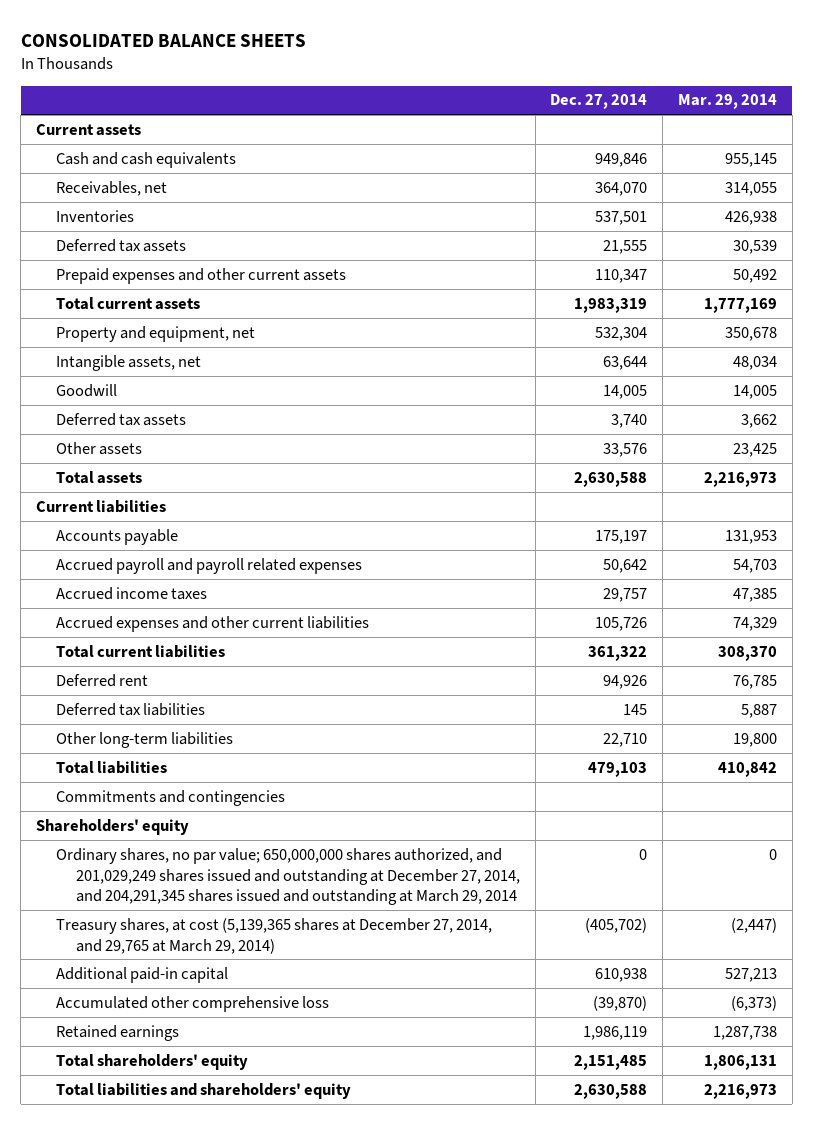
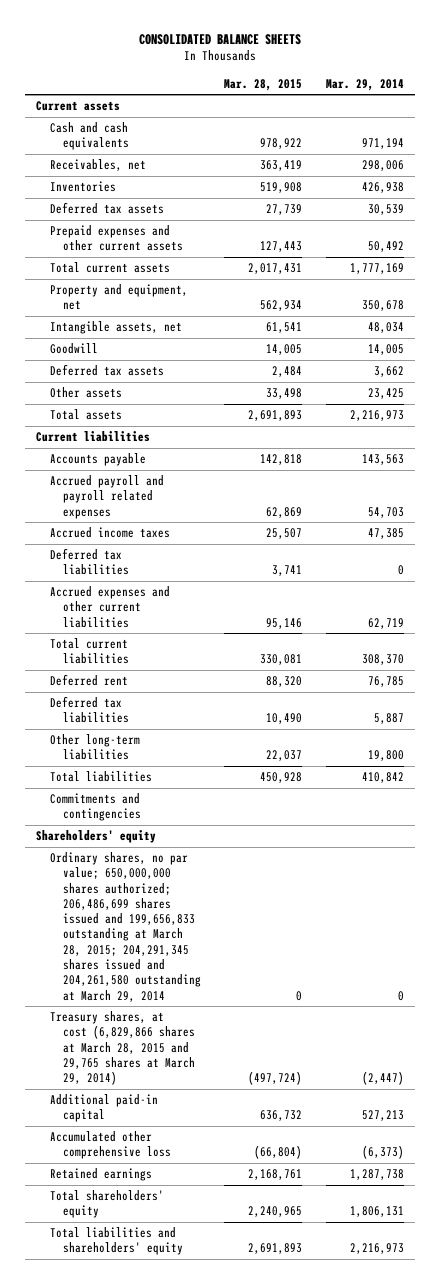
- | Dec. 27, 2014 | Mar. 29, 2014
+ | Mar. 28, 2015 | Mar. 29, 2014
- Cash and cash equivalents | 949,846 | 955,145
- Receivables, net | 364,070 | 314,055
+ Cash and cash equivalents | 978,922 | 971,194
+ Receivables, net | 363,419 | 298,006
- Accounts payable | 175,197 | 131,953
+ Accounts payable | 142,818 | 143,563
- Accrued expenses and other current liabilities | 105,726 | 74,329
+ Deferred tax liabilities | 3,741 | 0
+ Accrued expenses and other current liabilities | 95,146 | 62,719
- Ordinary shares, no par value; 650,000,000 shares authorized, and 201,029,249 shares issued and outstanding at December 27, 2014, and 204,291,345 shares issued and outstanding at March 29, 2014 | 0 | 0
- Treasury shares, at cost (5,139,365 shares at December 27, 2014, and 29,765 at March 29, 2014) | (405,702) | (2,447)
+ Ordinary shares, no par value; 650,000,000 shares authorized; 206,486,699 shares issued and 199,656,833 outstanding at March 28, 2015; 204,291,345 shares issued and 204,261,580 outstanding at March 29, 2014 | 0 | 0
+ Treasury shares, at cost (6,829,866 shares at March 28, 2015 and 29,765 shares at March 29, 2014) | (497,724) | (2,447)

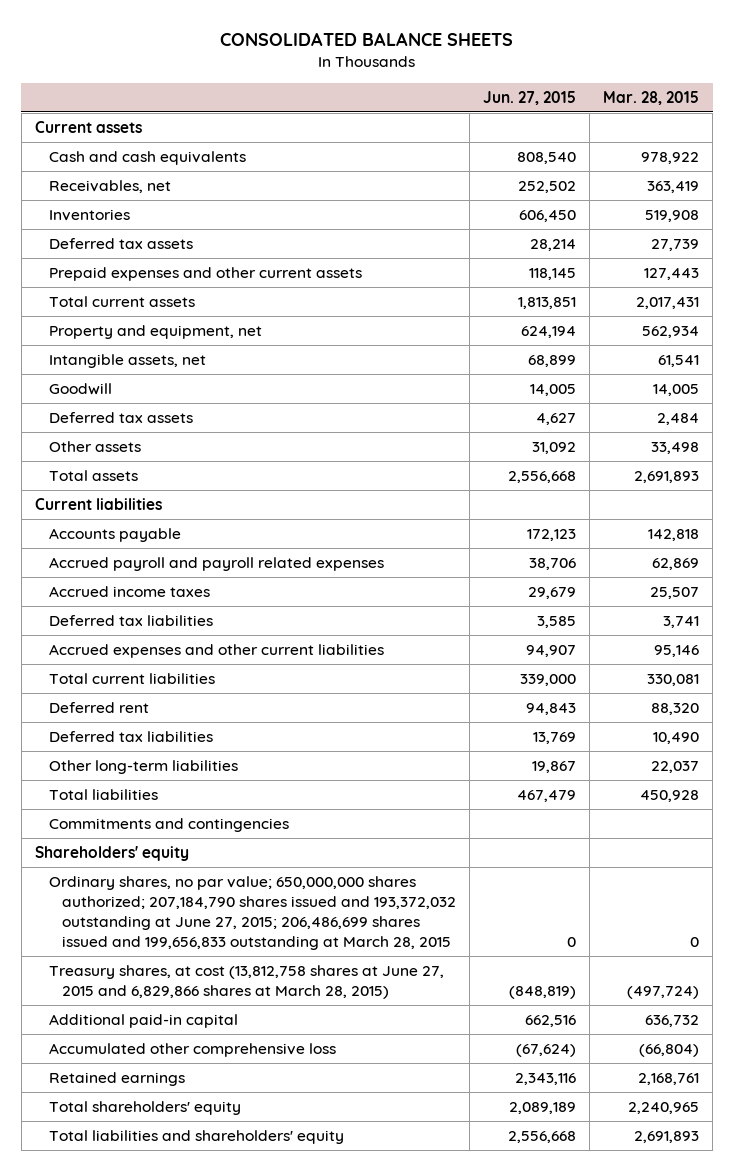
- | Mar. 28, 2015 | Mar. 29, 2014
+ | Jun. 27, 2015 | Mar. 28, 2015
- Ordinary shares, no par value; 650,000,000 shares authorized; 206,486,699 shares issued and 199,656,833 outstanding at March 28, 2015; 204,291,345 shares issued and 204,261,580 outstanding at March 29, 2014 | 0 | 0
- Treasury shares, at cost (6,829,866 shares at March 28, 2015 and 29,765 shares at March 29, 2014) | (497,724) | (2,447)
+ Ordinary shares, no par value; 650,000,000 shares authorized; 207,184,790 shares issued and 193,372,032 outstanding at June 27, 2015; 206,486,699 shares issued and 199,656,833 outstanding at March 28, 2015 | 0 | 0
+ Treasury shares, at cost (13,812,758 shares at June 27, 2015 and 6,829,866 shares at March 28, 2015) | (848,819) | (497,724)

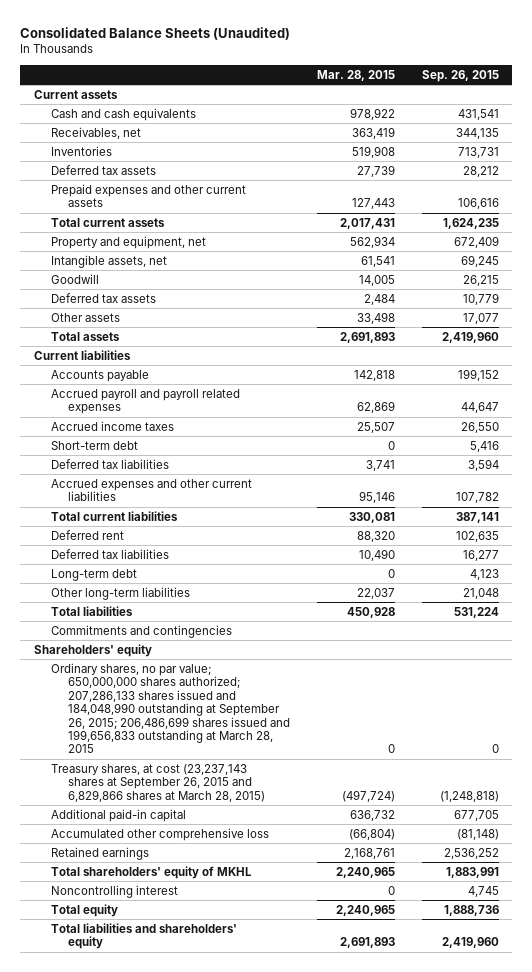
- CONSOLIDATED BALANCE SHEETS
+ Consolidated Balance Sheets (Unaudited)
- | Jun. 27, 2015 | Mar. 28, 2015
+ | Mar. 28, 2015 | Sep. 26, 2015
+ Short-term debt | 0 | 5,416
+ Long-term debt | 0 | 4,123
- Ordinary shares, no par value; 650,000,000 shares authorized; 207,184,790 shares issued and 193,372,032 outstanding at June 27, 2015; 206,486,699 shares issued and 199,656,833 outstanding at March 28, 2015 | 0 | 0
- Treasury shares, at cost (13,812,758 shares at June 27, 2015 and 6,829,866 shares at March 28, 2015) | (848,819) | (497,724)
+ Ordinary shares, no par value; 650,000,000 shares authorized; 207,286,133 shares issued and 184,048,990 outstanding at September 26, 2015; 206,486,699 shares issued and 199,656,833 outstanding at March 28, 2015 | 0 | 0
+ Treasury shares, at cost (23,237,143 shares at September 26, 2015 and 6,829,866 shares at March 28, 2015) | (497,724) | (1,248,818)
- Total shareholders' equity | 2,089,189 | 2,240,965
+ Total shareholders' equity of MKHL | 2,240,965 | 1,883,991
+ Noncontrolling interest | 0 | 4,745
+ Total equity | 2,240,965 | 1,888,736

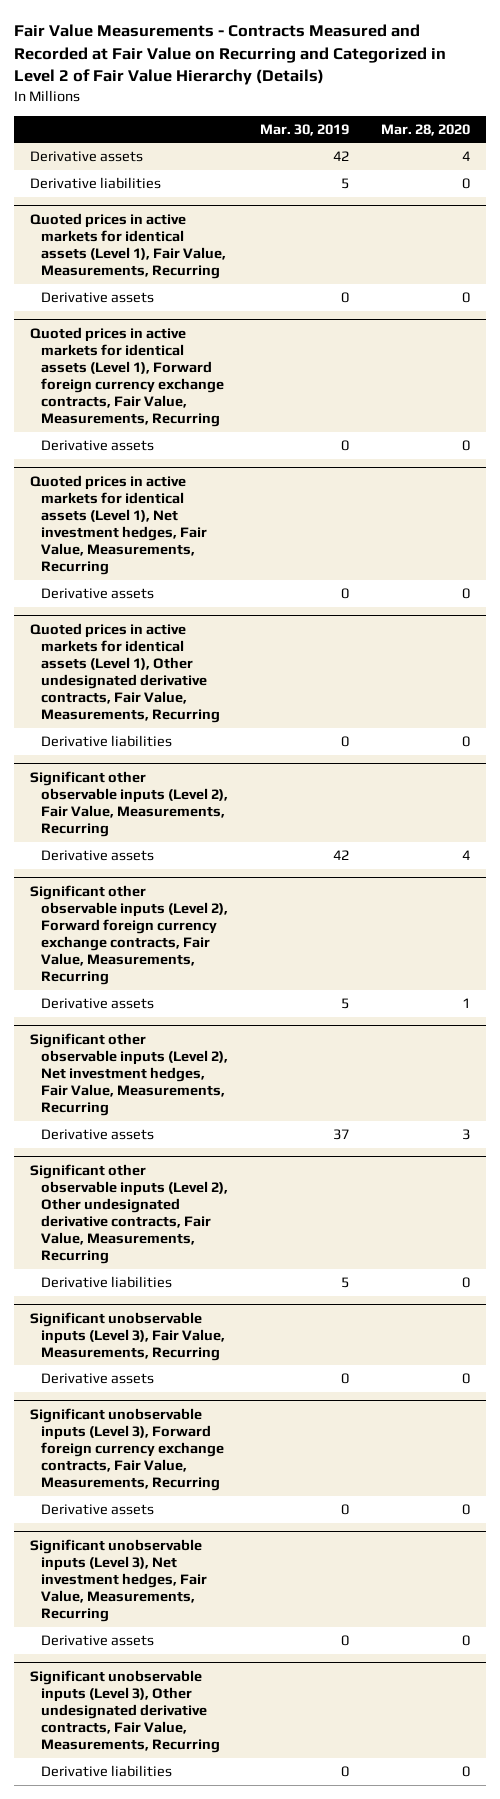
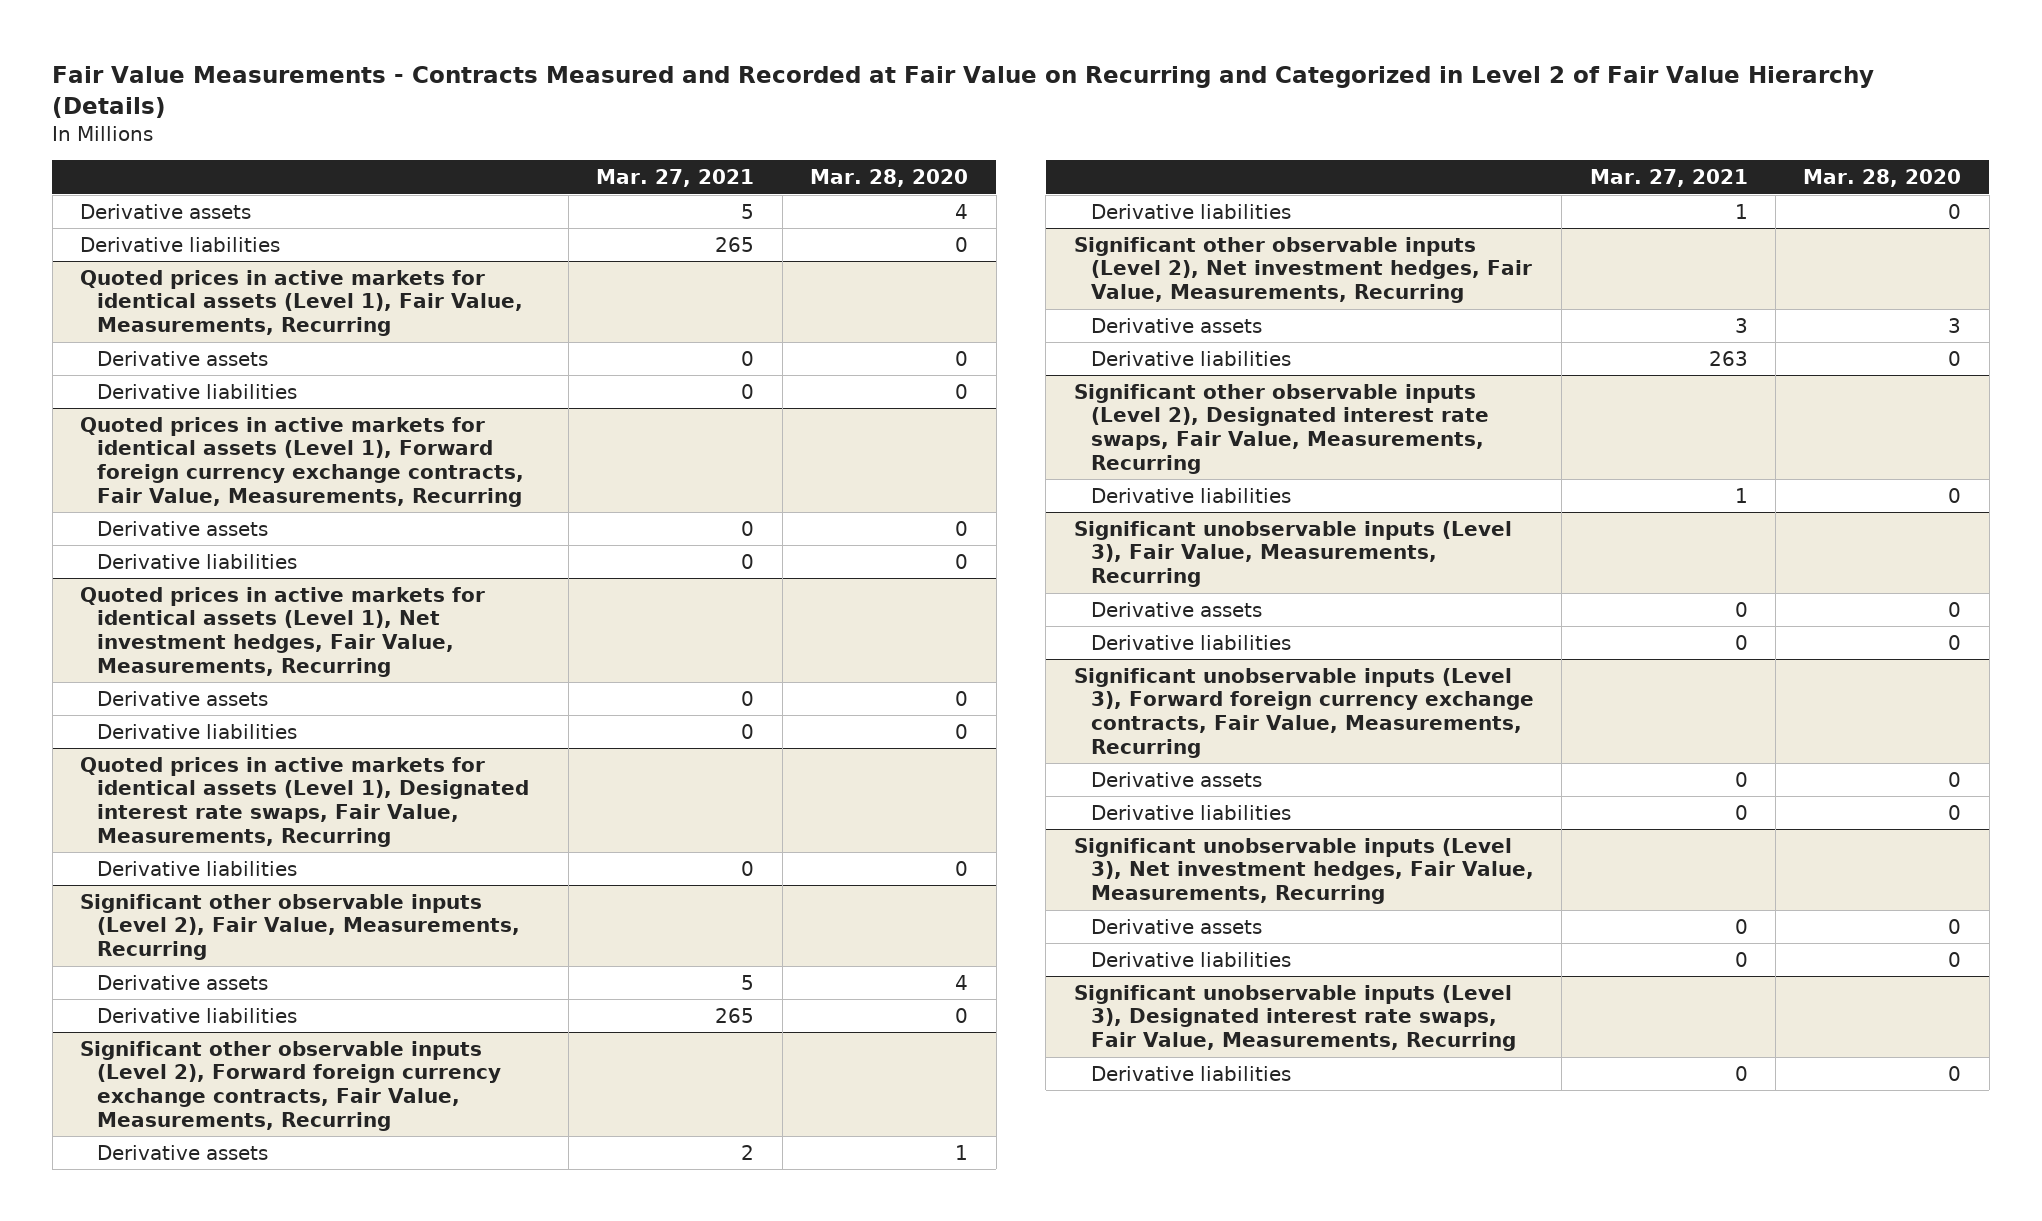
- | Mar. 30, 2019 | Mar. 28, 2020
+ | Mar. 27, 2021 | Mar. 28, 2020
@ Quoted prices in active markets for identical assets (Level 1), Fair Value, Measurements, Recurring
+ Derivative liabilities | 0 | 0
@ Quoted prices in active markets for identical assets (Level 1), Forward foreign currency exchange contracts, Fair Value, Measurements, Recurring
+ Derivative liabilities | 0 | 0
- Quoted prices in active markets for identical assets (Level 1), Other undesignated derivative contracts, Fair Value, Measurements, Recurring
+ Quoted prices in active markets for identical assets (Level 1), Designated interest rate swaps, Fair Value, Measurements, Recurring
+ Derivative liabilities | 0 | 0
@ Significant other observable inputs (Level 2), Fair Value, Measurements, Recurring
+ Derivative liabilities | 265 | 0
@ Significant other observable inputs (Level 2), Forward foreign currency exchange contracts, Fair Value, Measurements, Recurring
+ Derivative liabilities | 1 | 0
- Significant other observable inputs (Level 2), Other undesignated derivative contracts, Fair Value, Measurements, Recurring
+ Significant other observable inputs (Level 2), Designated interest rate swaps, Fair Value, Measurements, Recurring
+ Derivative liabilities | 1 | 0
@ Significant unobservable inputs (Level 3), Fair Value, Measurements, Recurring
+ Derivative liabilities | 0 | 0
@ Significant unobservable inputs (Level 3), Forward foreign currency exchange contracts, Fair Value, Measurements, Recurring
+ Derivative liabilities | 0 | 0
- Significant unobservable inputs (Level 3), Other undesignated derivative contracts, Fair Value, Measurements, Recurring
+ Significant unobservable inputs (Level 3), Designated interest rate swaps, Fair Value, Measurements, Recurring
+ Derivative liabilities | 0 | 0

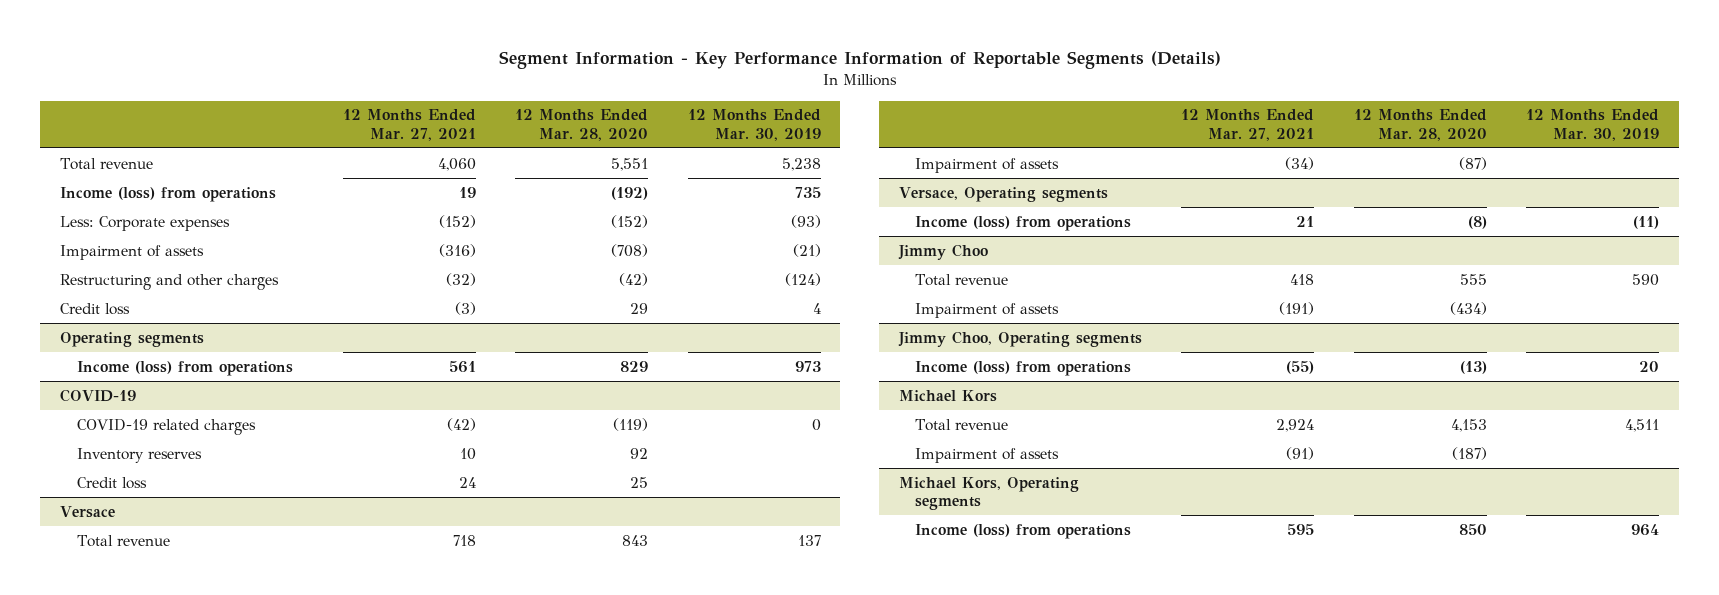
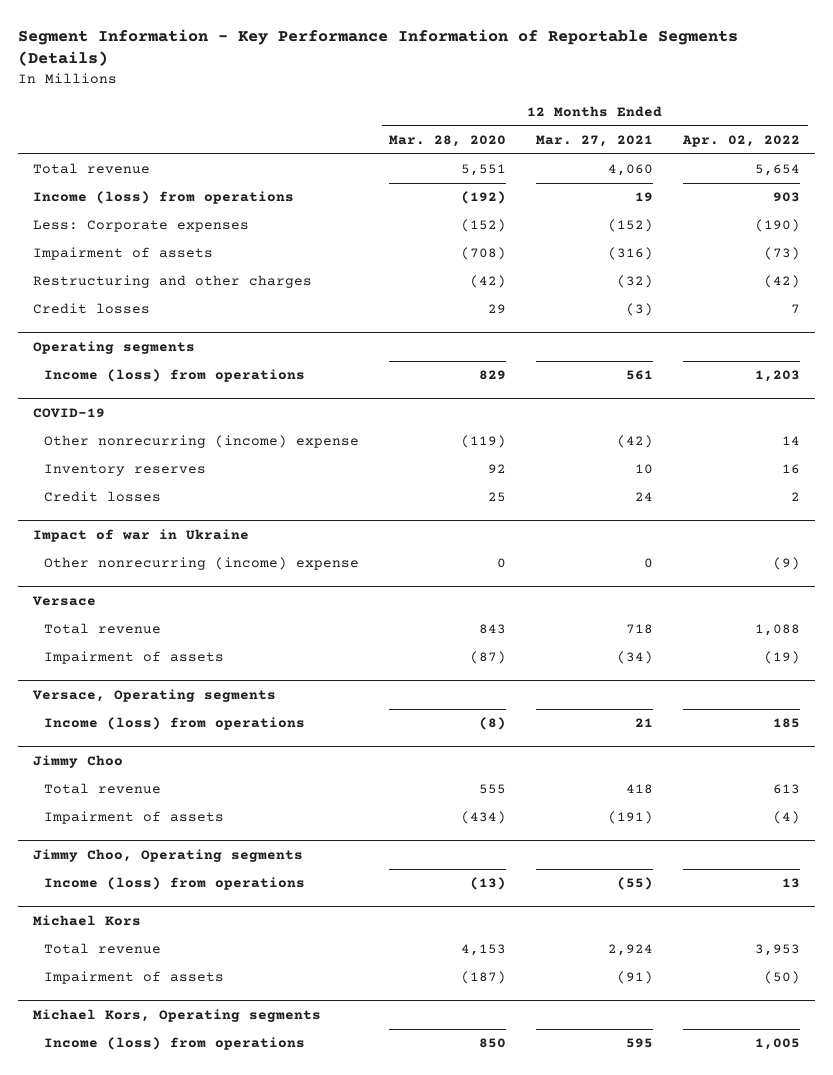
- | 12 Months Ended Mar. 27, 2021 | 12 Months Ended Mar. 28, 2020 | 12 Months Ended Mar. 30, 2019
+ | 12 Months Ended Mar. 28, 2020 | 12 Months Ended Mar. 27, 2021 | 12 Months Ended Apr. 02, 2022
- Credit loss | (3) | 29 | 4
+ Credit losses | 29 | (3) | 7
@ COVID-19
- COVID-19 related charges | (42) | (119) | 0
+ Other nonrecurring (income) expense | (119) | (42) | 14
- Credit loss | 24 | 25 |
+ Credit losses | 25 | 24 | 2
+ Impact of war in Ukraine
+ Other nonrecurring (income) expense | 0 | 0 | (9)

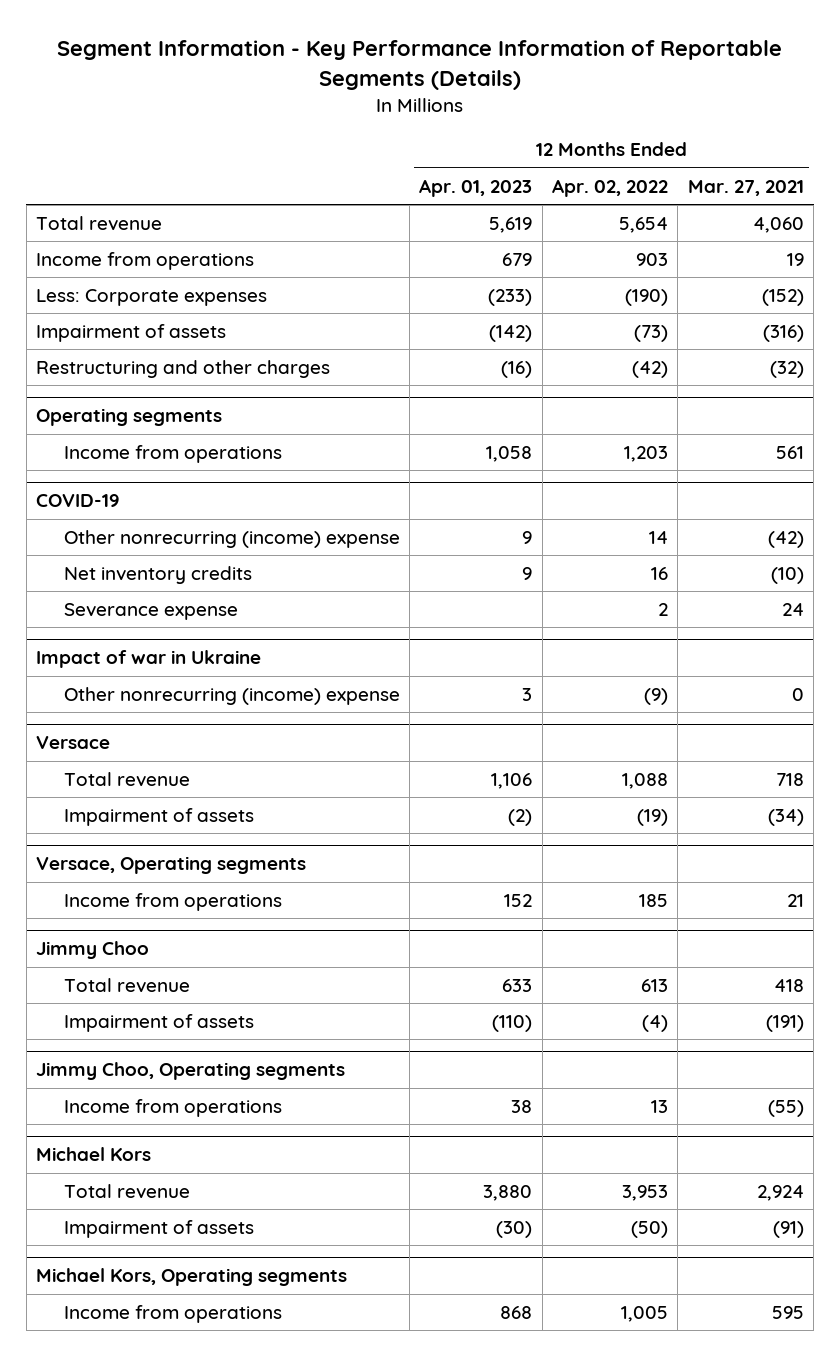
- | 12 Months Ended Mar. 28, 2020 | 12 Months Ended Mar. 27, 2021 | 12 Months Ended Apr. 02, 2022
+ | 12 Months Ended Apr. 01, 2023 | 12 Months Ended Apr. 02, 2022 | 12 Months Ended Mar. 27, 2021
- Income (loss) from operations | (192) | 19 | 903
+ Income from operations | 679 | 903 | 19
- Credit losses | 29 | (3) | 7
@ Operating segments
- Income (loss) from operations | 829 | 561 | 1,203
+ Income from operations | 1,058 | 1,203 | 561
@ COVID-19
- Inventory reserves | 92 | 10 | 16
- Credit losses | 25 | 24 | 2
+ Net inventory credits | 9 | 16 | (10)
+ Severance expense | | 2 | 24
@ Versace, Operating segments
- Income (loss) from operations | (8) | 21 | 185
+ Income from operations | 152 | 185 | 21
@ Jimmy Choo, Operating segments
- Income (loss) from operations | (13) | (55) | 13
+ Income from operations | 38 | 13 | (55)
@ Michael Kors, Operating segments
- Income (loss) from operations | 850 | 595 | 1,005
+ Income from operations | 868 | 1,005 | 595

